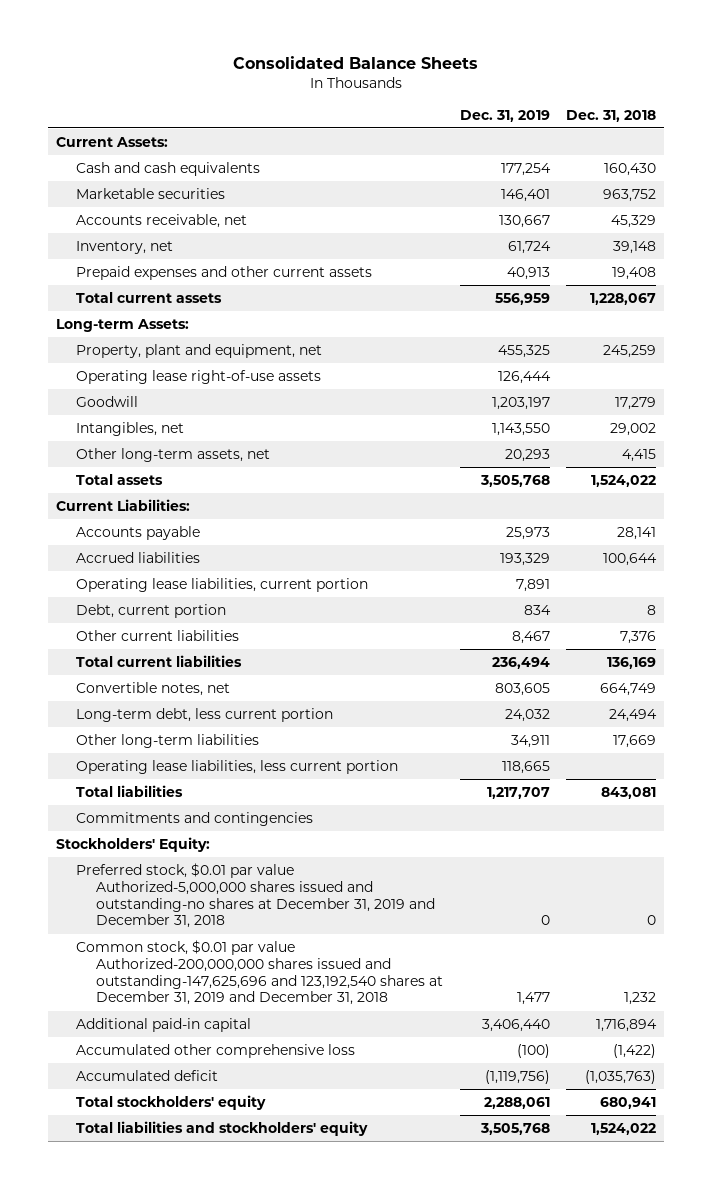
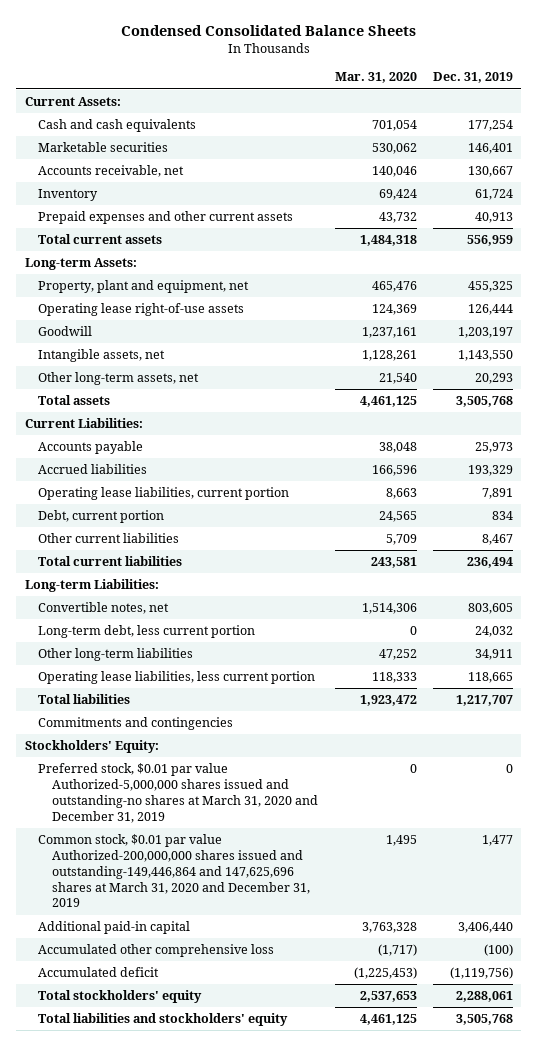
- Consolidated Balance Sheets
+ Condensed Consolidated Balance Sheets
- | Dec. 31, 2019 | Dec. 31, 2018
+ | Mar. 31, 2020 | Dec. 31, 2019
- Inventory, net | 61,724 | 39,148
+ Inventory | 69,424 | 61,724
- Intangibles, net | 1,143,550 | 29,002
+ Intangible assets, net | 1,128,261 | 1,143,550
+ Long-term Liabilities:
- Preferred stock, $0.01 par value Authorized-5,000,000 shares issued and outstanding-no shares at December 31, 2019 and December 31, 2018 | 0 | 0
- Common stock, $0.01 par value Authorized-200,000,000 shares issued and outstanding-147,625,696 and 123,192,540 shares at December 31, 2019 and December 31, 2018 | 1,477 | 1,232
+ Preferred stock, $0.01 par value Authorized-5,000,000 shares issued and outstanding-no shares at March 31, 2020 and December 31, 2019 | 0 | 0
+ Common stock, $0.01 par value Authorized-200,000,000 shares issued and outstanding-149,446,864 and 147,625,696 shares at March 31, 2020 and December 31, 2019 | 1,495 | 1,477

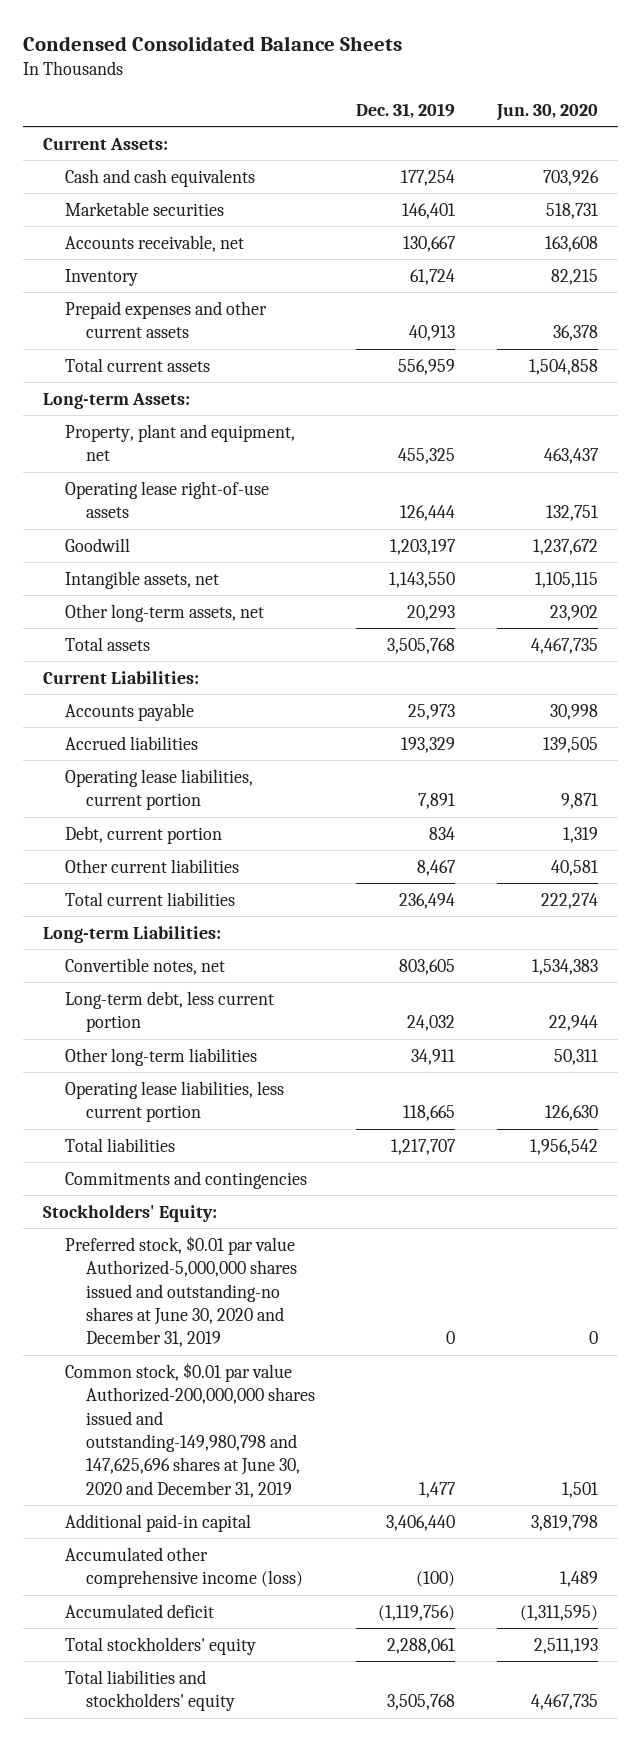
- | Mar. 31, 2020 | Dec. 31, 2019
+ | Dec. 31, 2019 | Jun. 30, 2020
- Preferred stock, $0.01 par value Authorized-5,000,000 shares issued and outstanding-no shares at March 31, 2020 and December 31, 2019 | 0 | 0
- Common stock, $0.01 par value Authorized-200,000,000 shares issued and outstanding-149,446,864 and 147,625,696 shares at March 31, 2020 and December 31, 2019 | 1,495 | 1,477
+ Preferred stock, $0.01 par value Authorized-5,000,000 shares issued and outstanding-no shares at June 30, 2020 and December 31, 2019 | 0 | 0
+ Common stock, $0.01 par value Authorized-200,000,000 shares issued and outstanding-149,980,798 and 147,625,696 shares at June 30, 2020 and December 31, 2019 | 1,477 | 1,501
- Accumulated other comprehensive loss | (1,717) | (100)
+ Accumulated other comprehensive income (loss) | (100) | 1,489

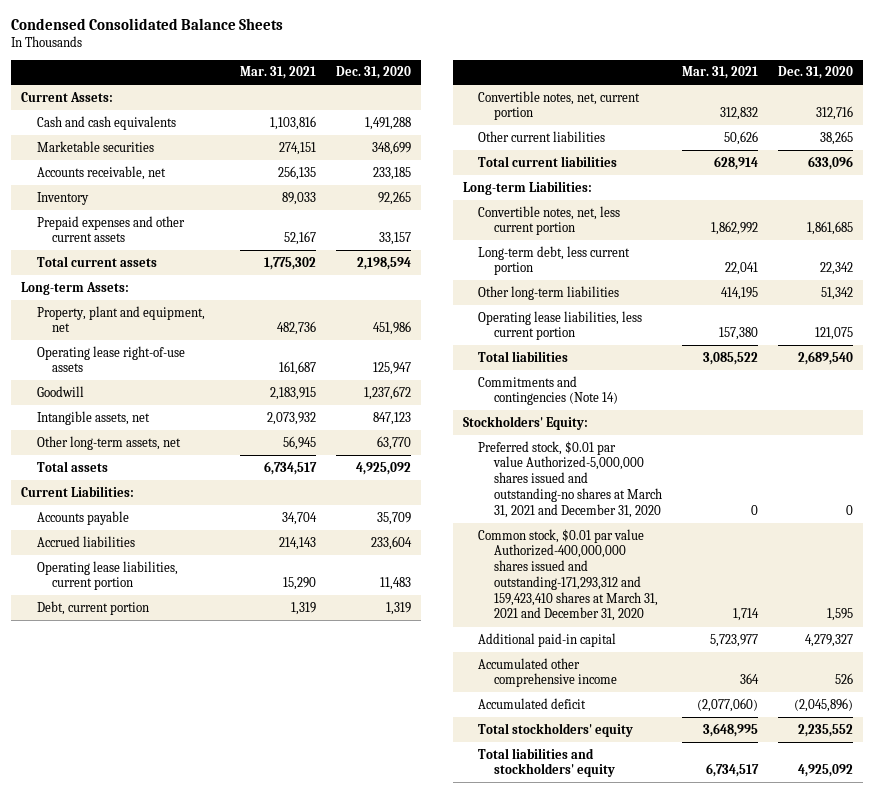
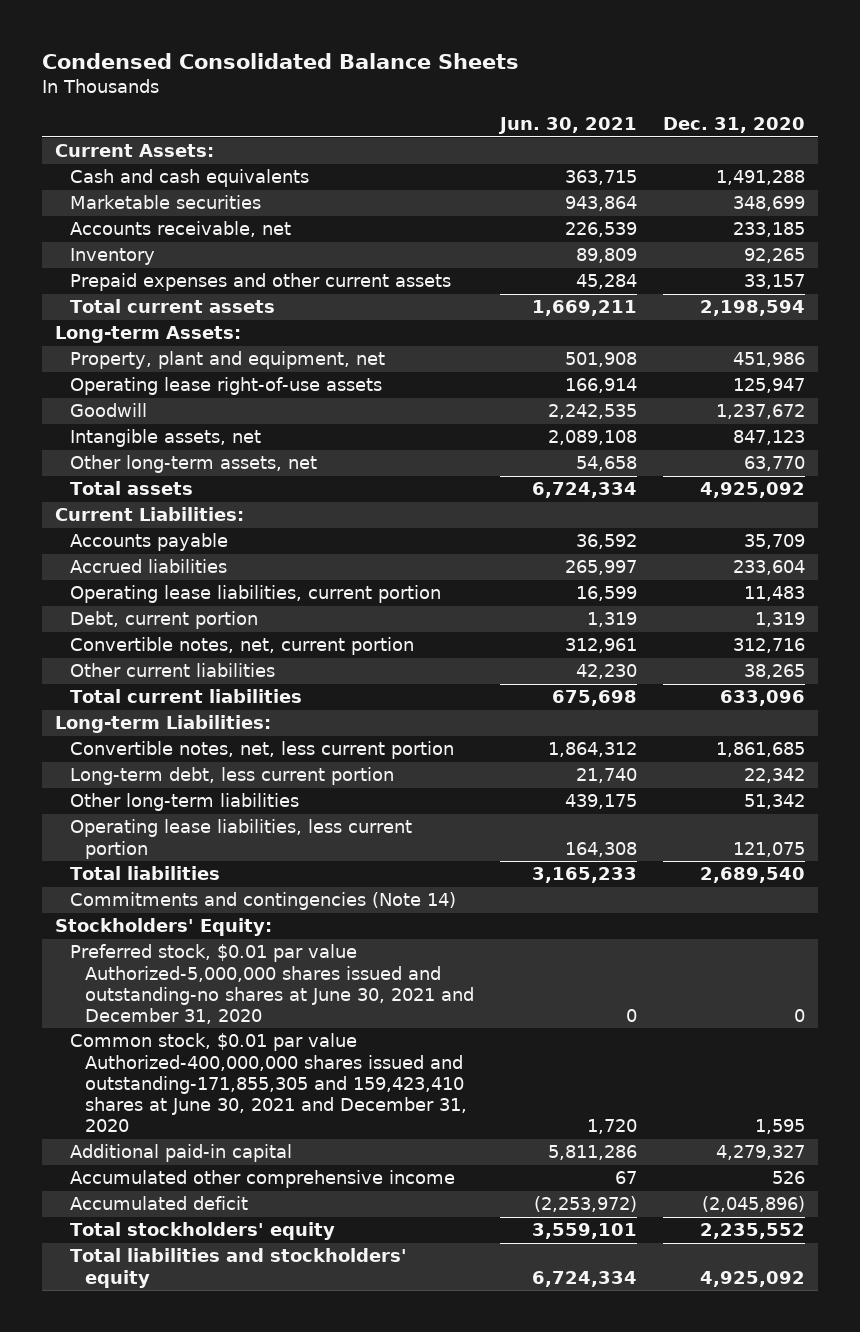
- | Mar. 31, 2021 | Dec. 31, 2020
+ | Jun. 30, 2021 | Dec. 31, 2020
- Preferred stock, $0.01 par value Authorized-5,000,000 shares issued and outstanding-no shares at March 31, 2021 and December 31, 2020 | 0 | 0
- Common stock, $0.01 par value Authorized-400,000,000 shares issued and outstanding-171,293,312 and 159,423,410 shares at March 31, 2021 and December 31, 2020 | 1,714 | 1,595
+ Preferred stock, $0.01 par value Authorized-5,000,000 shares issued and outstanding-no shares at June 30, 2021 and December 31, 2020 | 0 | 0
+ Common stock, $0.01 par value Authorized-400,000,000 shares issued and outstanding-171,855,305 and 159,423,410 shares at June 30, 2021 and December 31, 2020 | 1,720 | 1,595

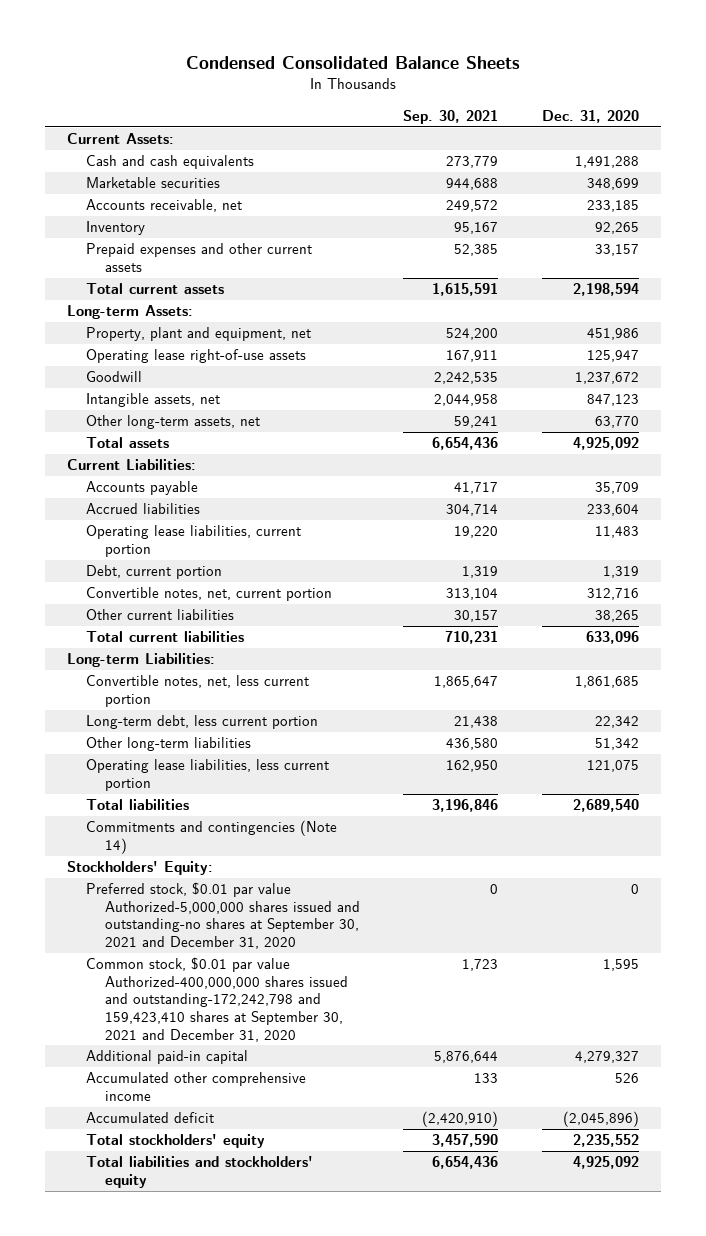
- | Jun. 30, 2021 | Dec. 31, 2020
+ | Sep. 30, 2021 | Dec. 31, 2020
- Preferred stock, $0.01 par value Authorized-5,000,000 shares issued and outstanding-no shares at June 30, 2021 and December 31, 2020 | 0 | 0
- Common stock, $0.01 par value Authorized-400,000,000 shares issued and outstanding-171,855,305 and 159,423,410 shares at June 30, 2021 and December 31, 2020 | 1,720 | 1,595
+ Preferred stock, $0.01 par value Authorized-5,000,000 shares issued and outstanding-no shares at September 30, 2021 and December 31, 2020 | 0 | 0
+ Common stock, $0.01 par value Authorized-400,000,000 shares issued and outstanding-172,242,798 and 159,423,410 shares at September 30, 2021 and December 31, 2020 | 1,723 | 1,595

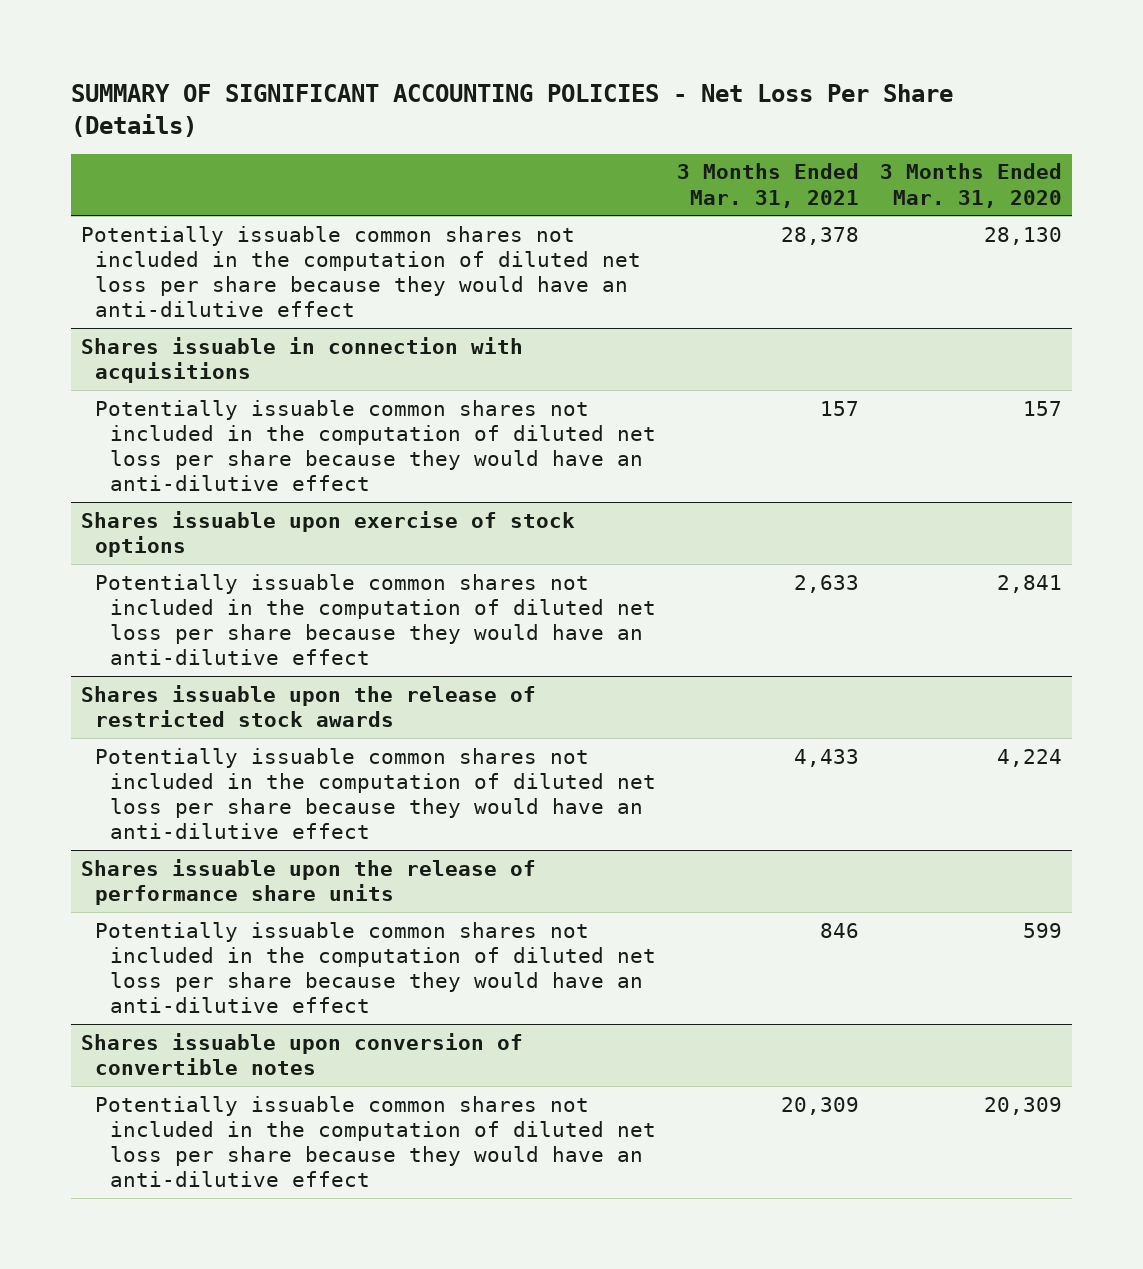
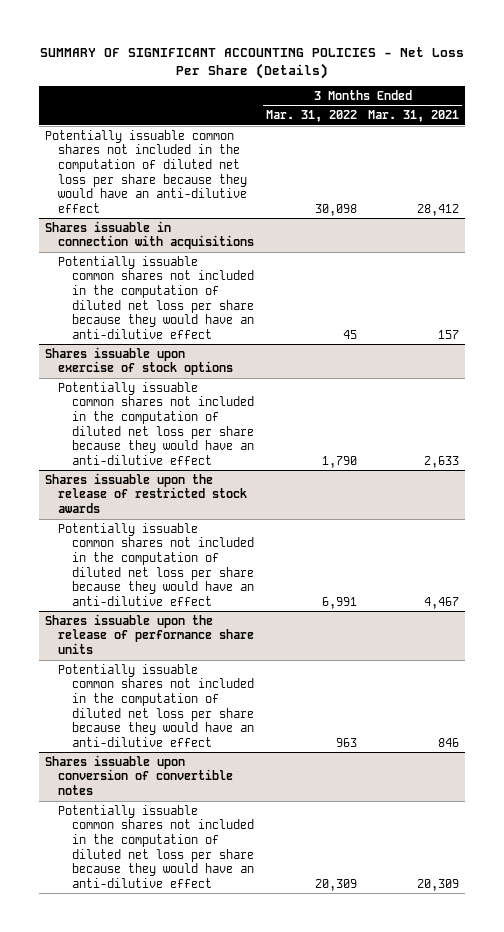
- | 3 Months Ended Mar. 31, 2021 | 3 Months Ended Mar. 31, 2020
+ | 3 Months Ended Mar. 31, 2022 | 3 Months Ended Mar. 31, 2021
- Potentially issuable common shares not included in the computation of diluted net loss per share because they would have an anti-dilutive effect | 28,378 | 28,130
+ Potentially issuable common shares not included in the computation of diluted net loss per share because they would have an anti-dilutive effect | 30,098 | 28,412
@ Shares issuable upon the release of restricted stock awards
- Potentially issuable common shares not included in the computation of diluted net loss per share because they would have an anti-dilutive effect | 4,433 | 4,224
+ Potentially issuable common shares not included in the computation of diluted net loss per share because they would have an anti-dilutive effect | 6,991 | 4,467

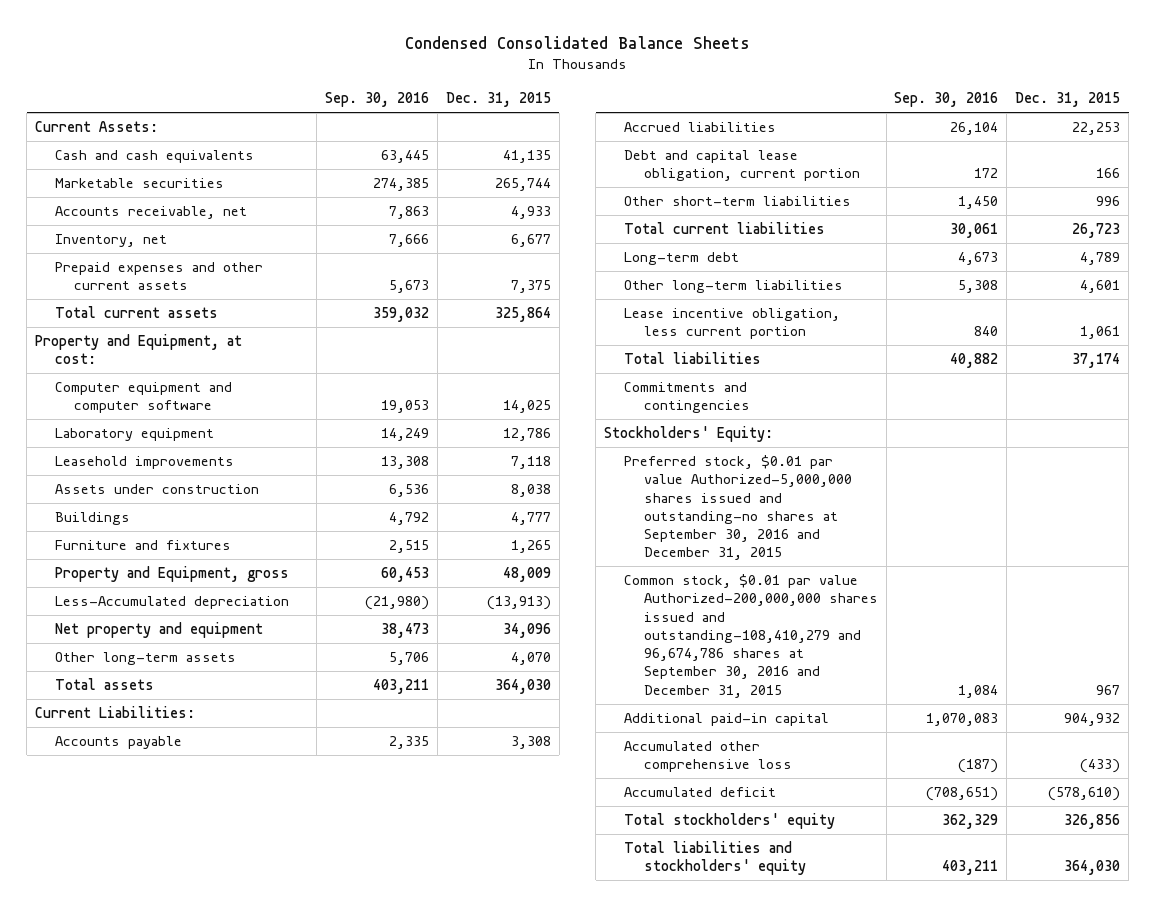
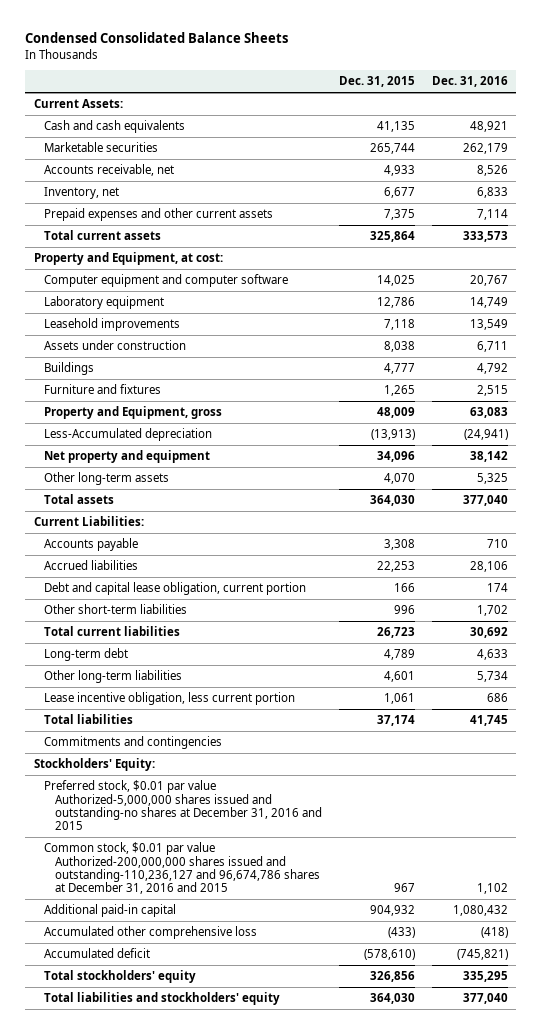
- | Sep. 30, 2016 | Dec. 31, 2015
+ | Dec. 31, 2015 | Dec. 31, 2016
- Preferred stock, $0.01 par value Authorized-5,000,000 shares issued and outstanding-no shares at September 30, 2016 and December 31, 2015
- Common stock, $0.01 par value Authorized-200,000,000 shares issued and outstanding-108,410,279 and 96,674,786 shares at September 30, 2016 and December 31, 2015 | 1,084 | 967
+ Preferred stock, $0.01 par value Authorized-5,000,000 shares issued and outstanding-no shares at December 31, 2016 and 2015
+ Common stock, $0.01 par value Authorized-200,000,000 shares issued and outstanding-110,236,127 and 96,674,786 shares at December 31, 2016 and 2015 | 967 | 1,102

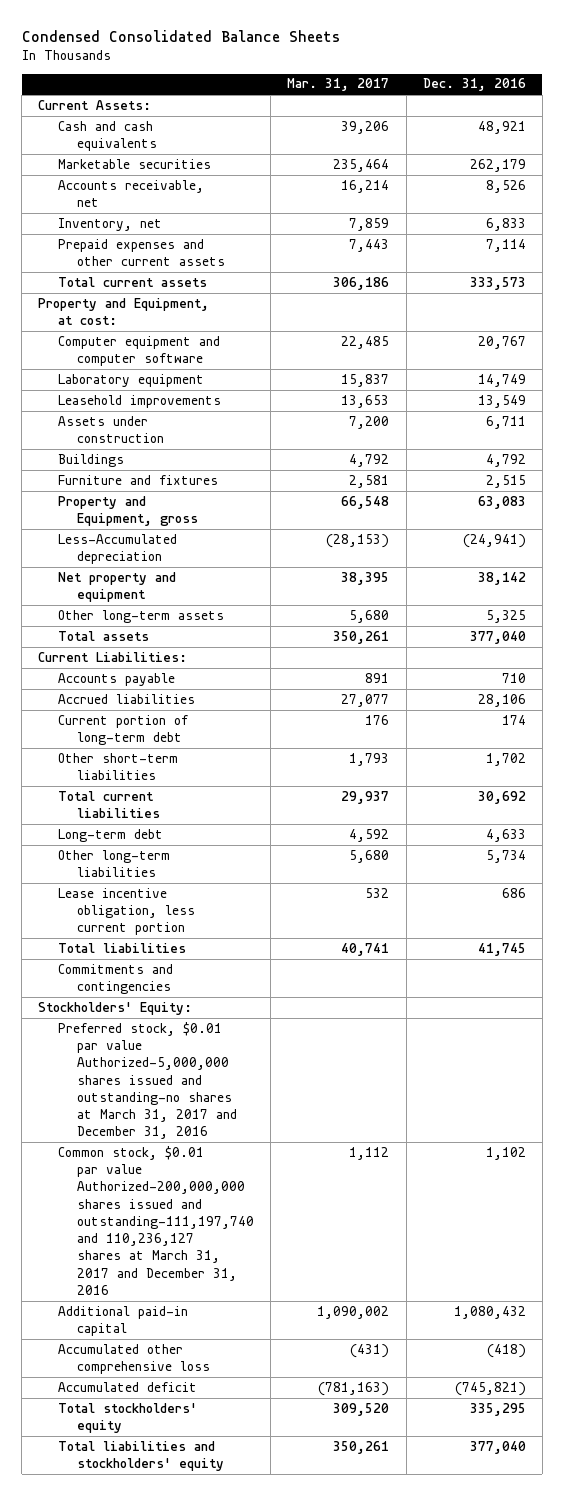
- | Dec. 31, 2015 | Dec. 31, 2016
+ | Mar. 31, 2017 | Dec. 31, 2016
- Debt and capital lease obligation, current portion | 166 | 174
+ Current portion of long-term debt | 176 | 174
- Preferred stock, $0.01 par value Authorized-5,000,000 shares issued and outstanding-no shares at December 31, 2016 and 2015
- Common stock, $0.01 par value Authorized-200,000,000 shares issued and outstanding-110,236,127 and 96,674,786 shares at December 31, 2016 and 2015 | 967 | 1,102
+ Preferred stock, $0.01 par value Authorized-5,000,000 shares issued and outstanding-no shares at March 31, 2017 and December 31, 2016
+ Common stock, $0.01 par value Authorized-200,000,000 shares issued and outstanding-111,197,740 and 110,236,127 shares at March 31, 2017 and December 31, 2016 | 1,112 | 1,102

